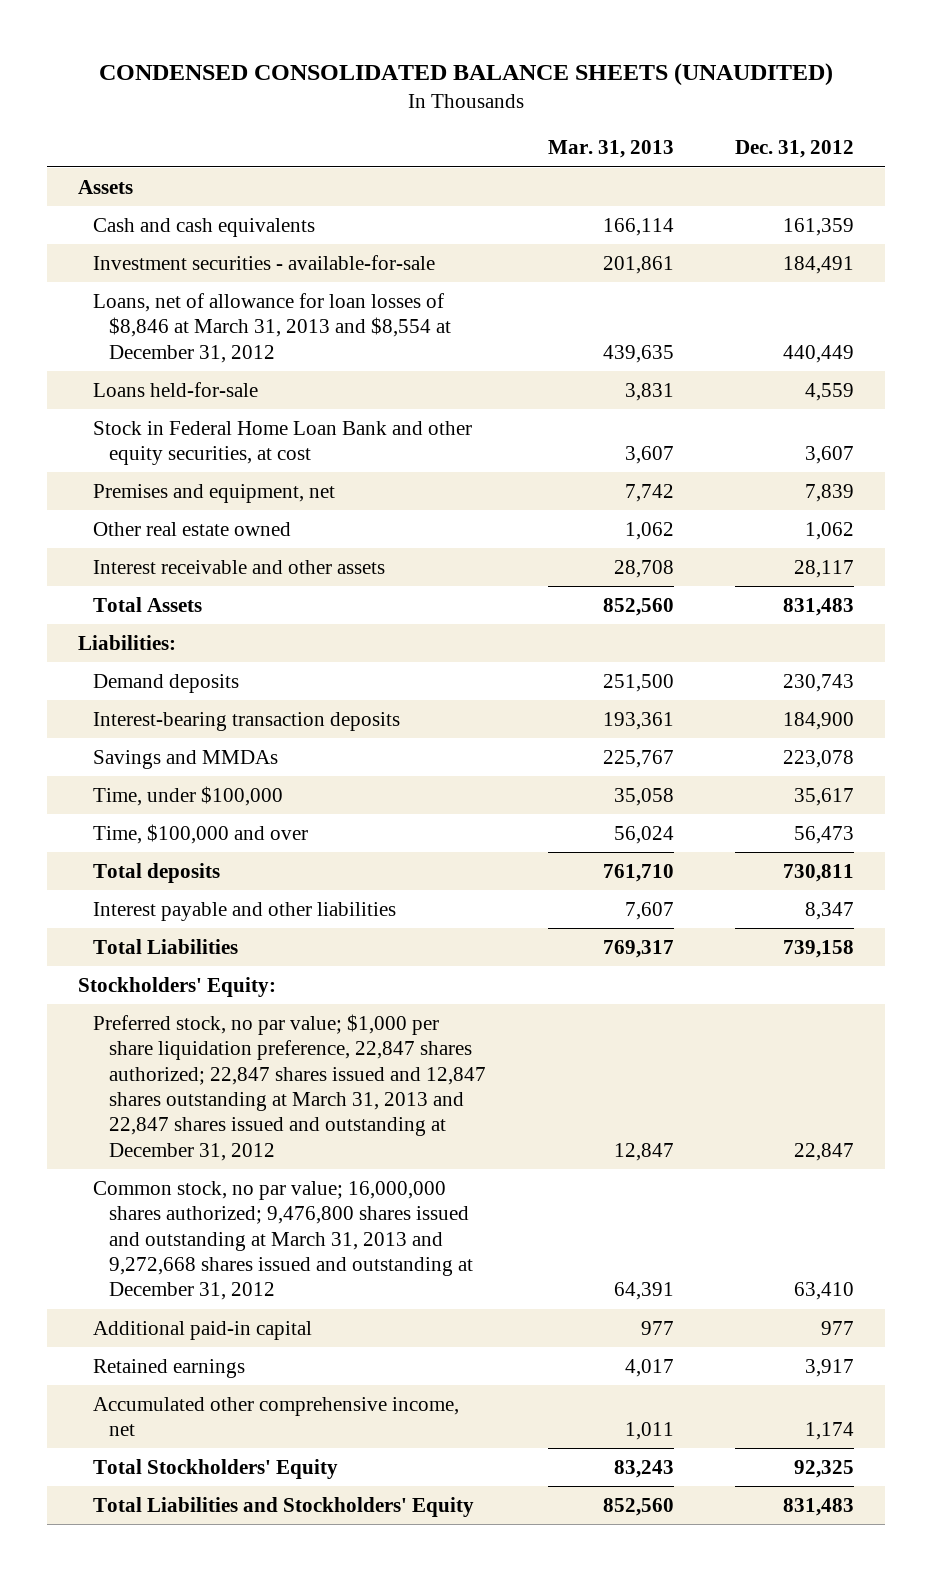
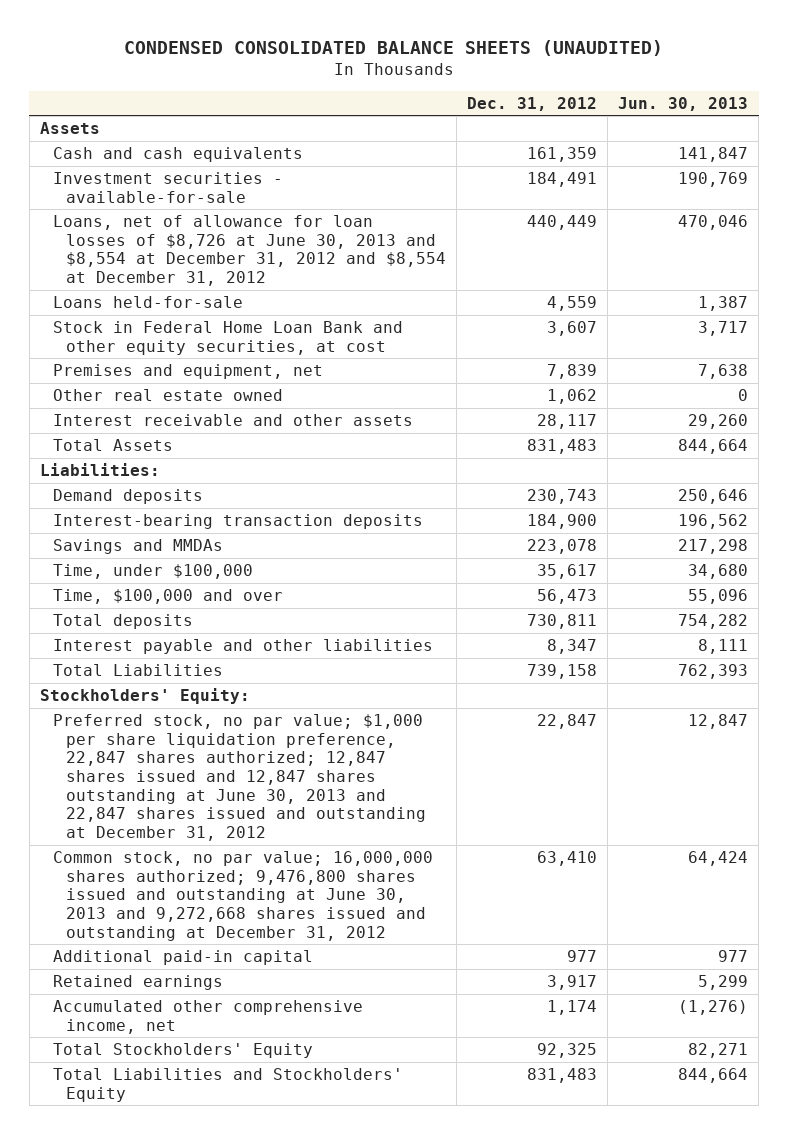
- | Mar. 31, 2013 | Dec. 31, 2012
+ | Dec. 31, 2012 | Jun. 30, 2013
- Loans, net of allowance for loan losses of $8,846 at March 31, 2013 and $8,554 at December 31, 2012 | 439,635 | 440,449
+ Loans, net of allowance for loan losses of $8,726 at June 30, 2013 and $8,554 at December 31, 2012 and $8,554 at December 31, 2012 | 440,449 | 470,046
- Preferred stock, no par value; $1,000 per share liquidation preference, 22,847 shares authorized; 22,847 shares issued and 12,847 shares outstanding at March 31, 2013 and 22,847 shares issued and outstanding at December 31, 2012 | 12,847 | 22,847
- Common stock, no par value; 16,000,000 shares authorized; 9,476,800 shares issued and outstanding at March 31, 2013 and 9,272,668 shares issued and outstanding at December 31, 2012 | 64,391 | 63,410
+ Preferred stock, no par value; $1,000 per share liquidation preference, 22,847 shares authorized; 12,847 shares issued and 12,847 shares outstanding at June 30, 2013 and 22,847 shares issued and outstanding at December 31, 2012 | 22,847 | 12,847
+ Common stock, no par value; 16,000,000 shares authorized; 9,476,800 shares issued and outstanding at June 30, 2013 and 9,272,668 shares issued and outstanding at December 31, 2012 | 63,410 | 64,424

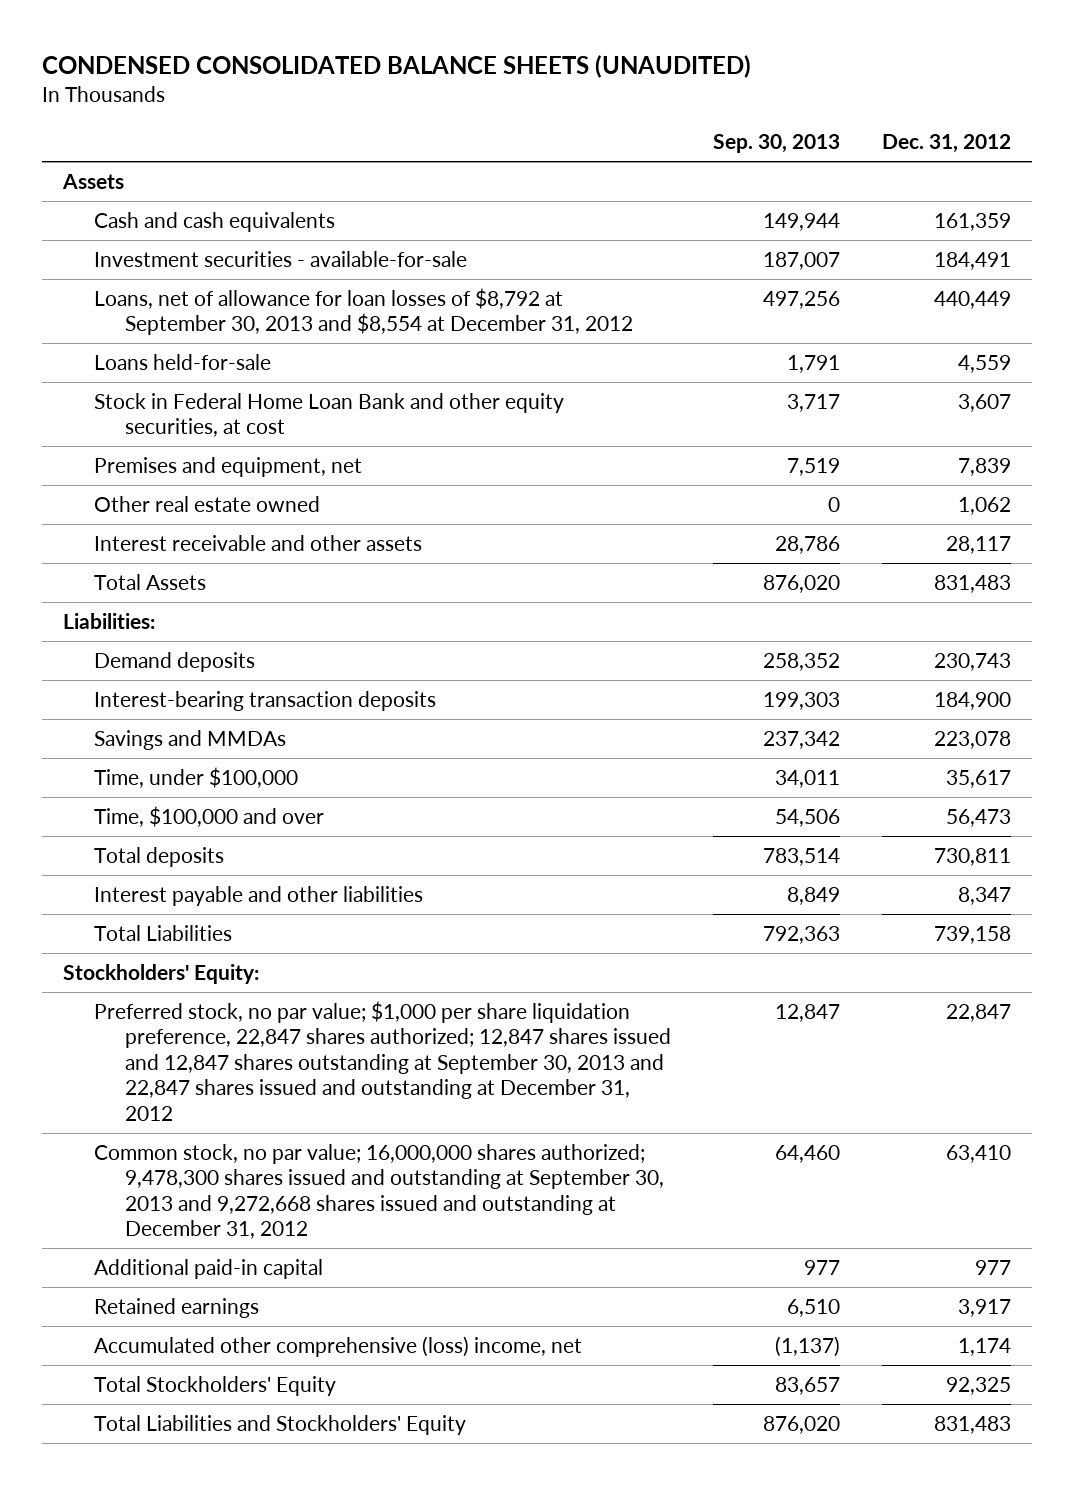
- | Dec. 31, 2012 | Jun. 30, 2013
+ | Sep. 30, 2013 | Dec. 31, 2012
- Loans, net of allowance for loan losses of $8,726 at June 30, 2013 and $8,554 at December 31, 2012 and $8,554 at December 31, 2012 | 440,449 | 470,046
+ Loans, net of allowance for loan losses of $8,792 at September 30, 2013 and $8,554 at December 31, 2012 | 497,256 | 440,449
- Preferred stock, no par value; $1,000 per share liquidation preference, 22,847 shares authorized; 12,847 shares issued and 12,847 shares outstanding at June 30, 2013 and 22,847 shares issued and outstanding at December 31, 2012 | 22,847 | 12,847
- Common stock, no par value; 16,000,000 shares authorized; 9,476,800 shares issued and outstanding at June 30, 2013 and 9,272,668 shares issued and outstanding at December 31, 2012 | 63,410 | 64,424
+ Preferred stock, no par value; $1,000 per share liquidation preference, 22,847 shares authorized; 12,847 shares issued and 12,847 shares outstanding at September 30, 2013 and 22,847 shares issued and outstanding at December 31, 2012 | 12,847 | 22,847
+ Common stock, no par value; 16,000,000 shares authorized; 9,478,300 shares issued and outstanding at September 30, 2013 and 9,272,668 shares issued and outstanding at December 31, 2012 | 64,460 | 63,410
- Accumulated other comprehensive income, net | 1,174 | (1,276)
+ Accumulated other comprehensive (loss) income, net | (1,137) | 1,174

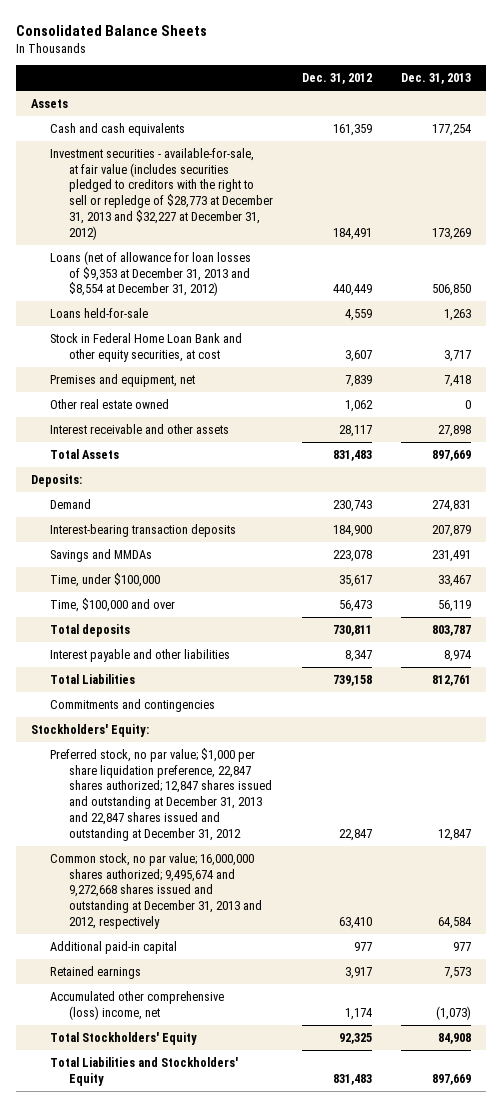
- CONDENSED CONSOLIDATED BALANCE SHEETS (UNAUDITED)
+ Consolidated Balance Sheets
- | Sep. 30, 2013 | Dec. 31, 2012
+ | Dec. 31, 2012 | Dec. 31, 2013
- Investment securities - available-for-sale | 187,007 | 184,491
- Loans, net of allowance for loan losses of $8,792 at September 30, 2013 and $8,554 at December 31, 2012 | 497,256 | 440,449
+ Investment securities - available-for-sale, at fair value (includes securities pledged to creditors with the right to sell or repledge of $28,773 at December 31, 2013 and $32,227 at December 31, 2012) | 184,491 | 173,269
+ Loans (net of allowance for loan losses of $9,353 at December 31, 2013 and $8,554 at December 31, 2012) | 440,449 | 506,850
- Liabilities:
- Demand deposits | 258,352 | 230,743
+ Deposits:
+ Demand | 230,743 | 274,831
+ Commitments and contingencies
- Preferred stock, no par value; $1,000 per share liquidation preference, 22,847 shares authorized; 12,847 shares issued and 12,847 shares outstanding at September 30, 2013 and 22,847 shares issued and outstanding at December 31, 2012 | 12,847 | 22,847
- Common stock, no par value; 16,000,000 shares authorized; 9,478,300 shares issued and outstanding at September 30, 2013 and 9,272,668 shares issued and outstanding at December 31, 2012 | 64,460 | 63,410
+ Preferred stock, no par value; $1,000 per share liquidation preference, 22,847 shares authorized; 12,847 shares issued and outstanding at December 31, 2013 and 22,847 shares issued and outstanding at December 31, 2012 | 22,847 | 12,847
+ Common stock, no par value; 16,000,000 shares authorized; 9,495,674 and 9,272,668 shares issued and outstanding at December 31, 2013 and 2012, respectively | 63,410 | 64,584

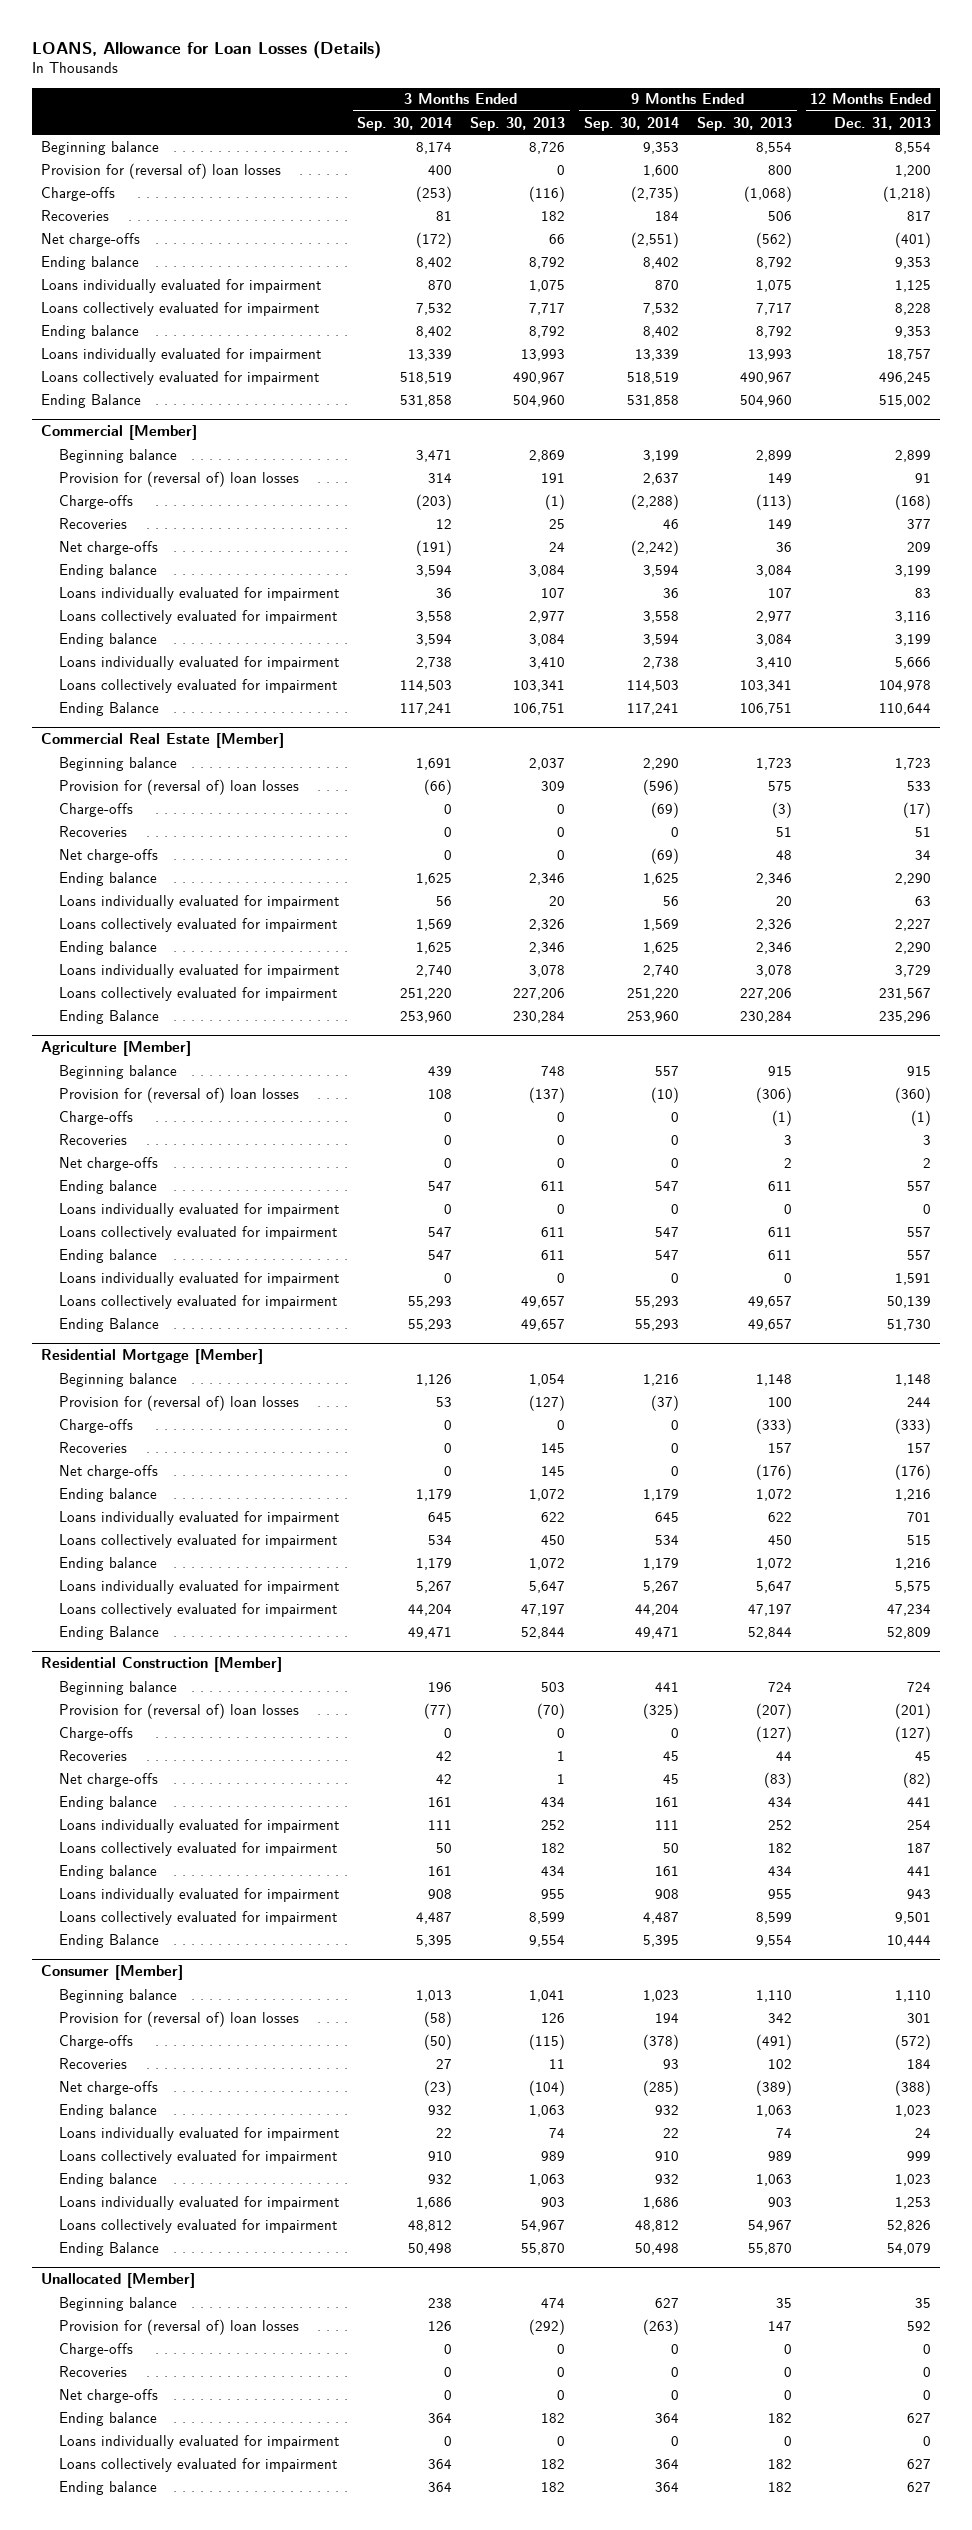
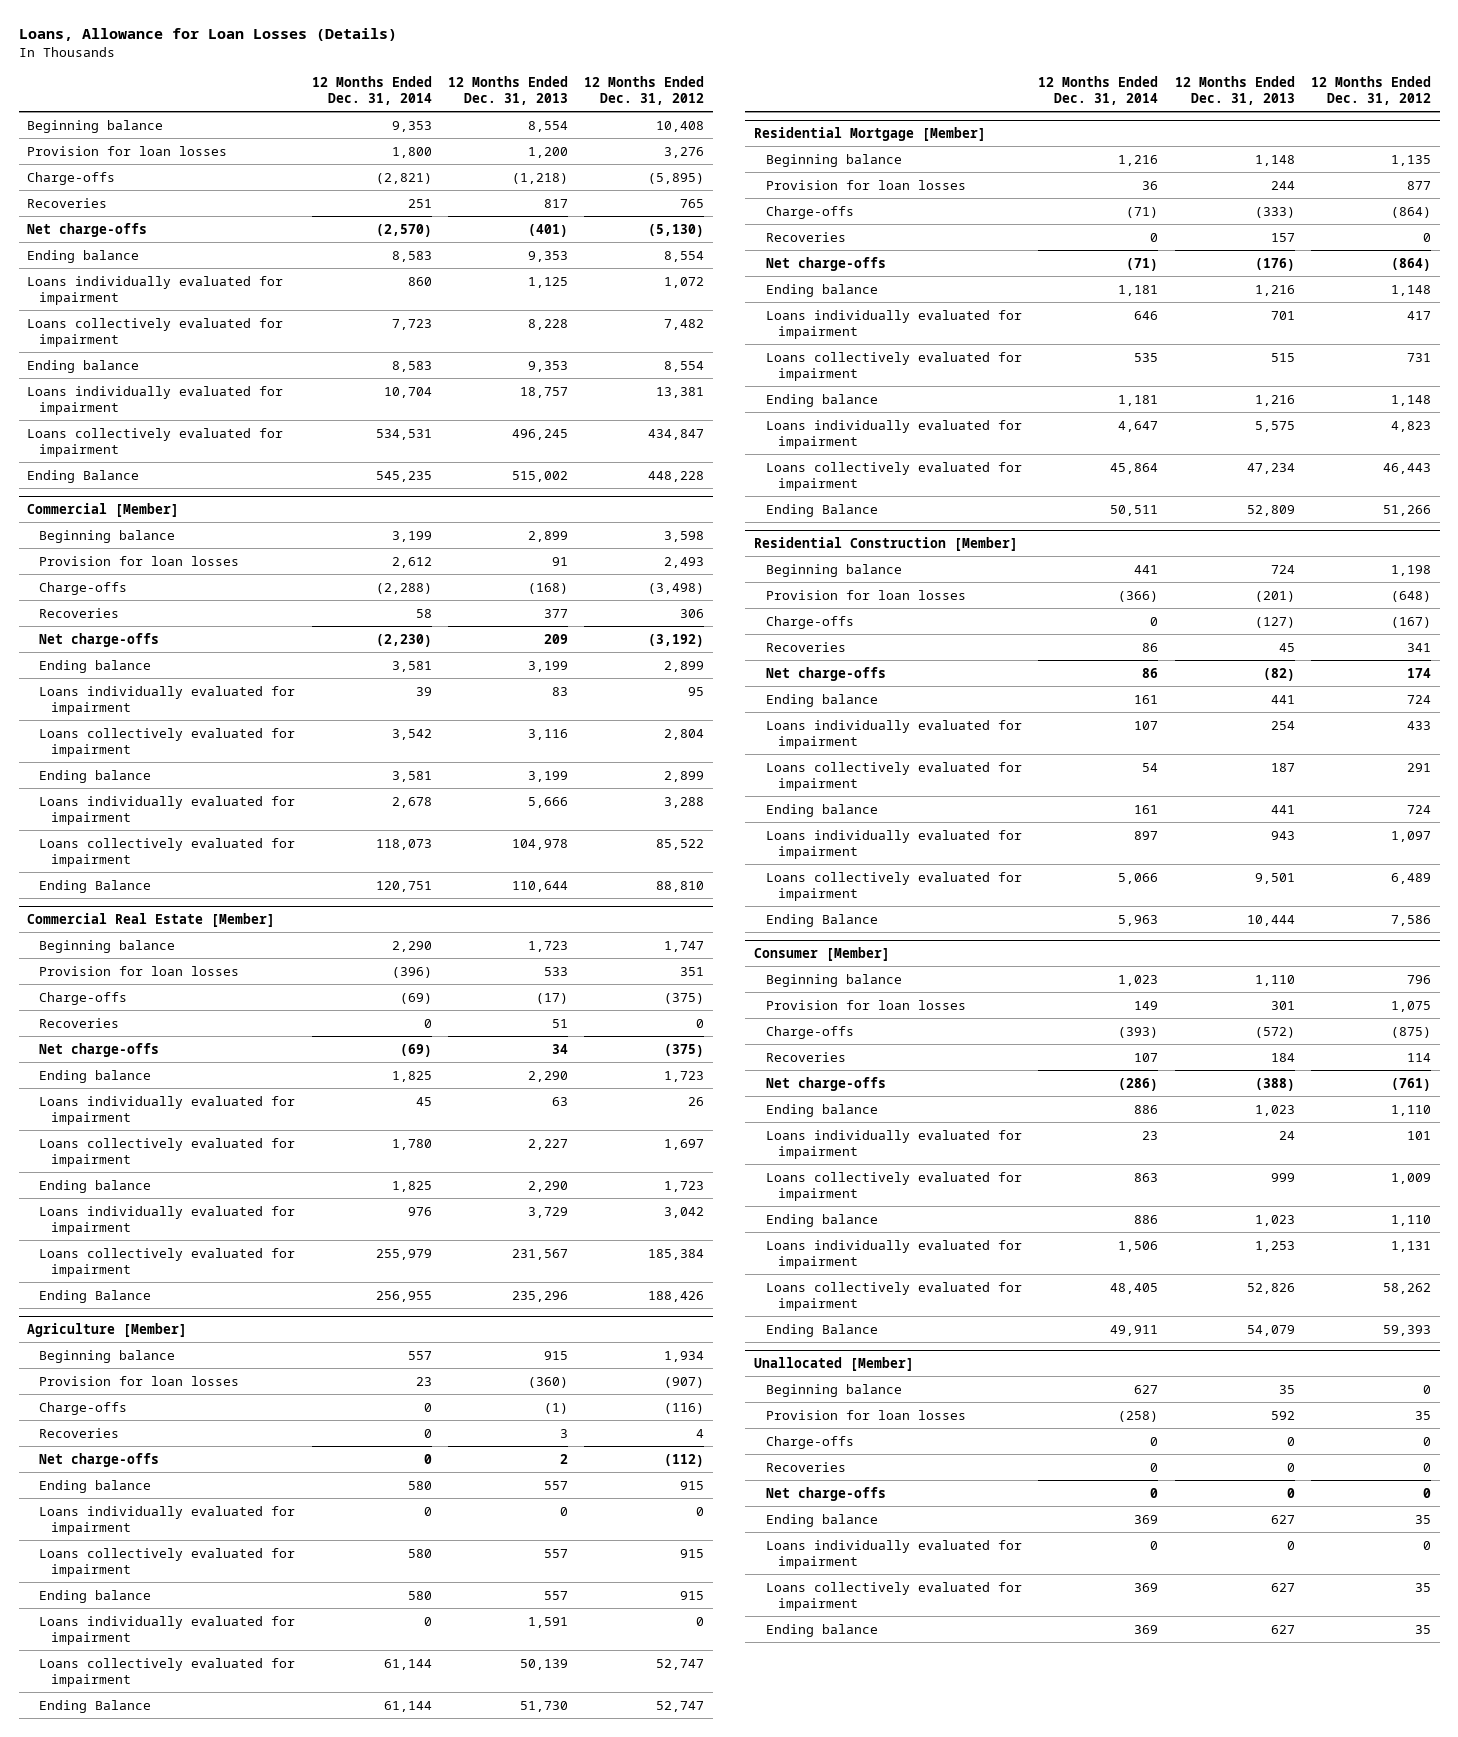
- LOANS, Allowance for Loan Losses (Details)
+ Loans, Allowance for Loan Losses (Details)
- | 3 Months Ended Sep. 30, 2014 | 3 Months Ended Sep. 30, 2013 | 9 Months Ended Sep. 30, 2014 | 9 Months Ended Sep. 30, 2013 | 12 Months Ended Dec. 31, 2013
+ | 12 Months Ended Dec. 31, 2014 | 12 Months Ended Dec. 31, 2013 | 12 Months Ended Dec. 31, 2012
- Provision for (reversal of) loan losses | 400 | 0 | 1,600 | 800 | 1,200
+ Provision for loan losses | 1,800 | 1,200 | 3,276
@ Commercial [Member]
- Provision for (reversal of) loan losses | 314 | 191 | 2,637 | 149 | 91
+ Provision for loan losses | 2,612 | 91 | 2,493
@ Commercial Real Estate [Member]
- Provision for (reversal of) loan losses | (66) | 309 | (596) | 575 | 533
+ Provision for loan losses | (396) | 533 | 351
@ Agriculture [Member]
- Provision for (reversal of) loan losses | 108 | (137) | (10) | (306) | (360)
+ Provision for loan losses | 23 | (360) | (907)
@ Residential Mortgage [Member]
- Provision for (reversal of) loan losses | 53 | (127) | (37) | 100 | 244
+ Provision for loan losses | 36 | 244 | 877
@ Residential Construction [Member]
- Provision for (reversal of) loan losses | (77) | (70) | (325) | (207) | (201)
+ Provision for loan losses | (366) | (201) | (648)
@ Consumer [Member]
- Provision for (reversal of) loan losses | (58) | 126 | 194 | 342 | 301
+ Provision for loan losses | 149 | 301 | 1,075
@ Unallocated [Member]
- Provision for (reversal of) loan losses | 126 | (292) | (263) | 147 | 592
+ Provision for loan losses | (258) | 592 | 35

